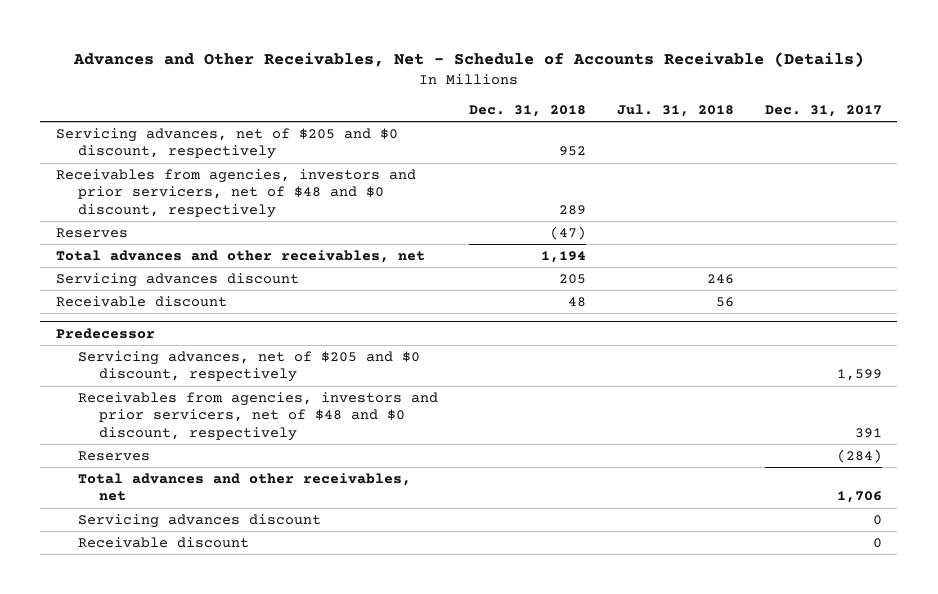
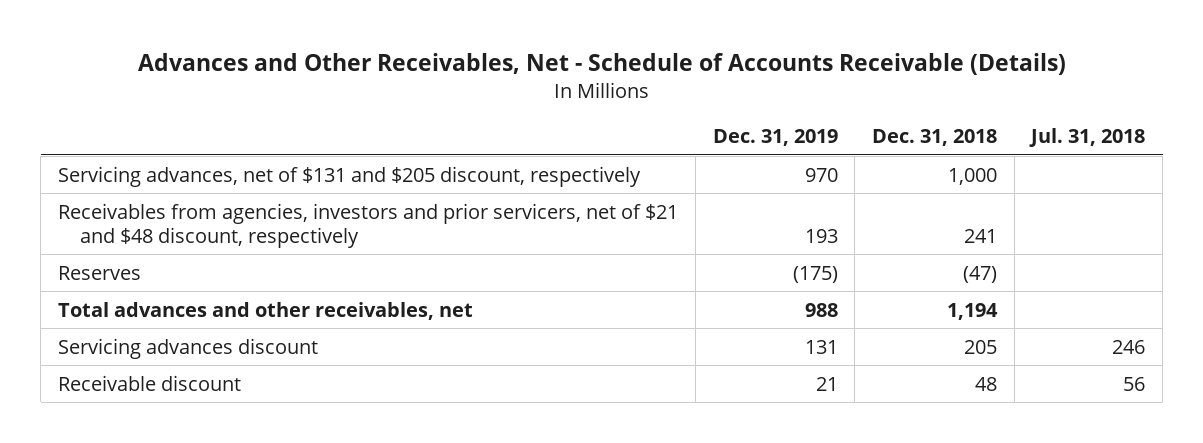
- | Dec. 31, 2018 | Jul. 31, 2018 | Dec. 31, 2017
+ | Dec. 31, 2019 | Dec. 31, 2018 | Jul. 31, 2018
- Servicing advances, net of $205 and $0 discount, respectively | 952 | |
- Receivables from agencies, investors and prior servicers, net of $48 and $0 discount, respectively | 289 | |
+ Servicing advances, net of $131 and $205 discount, respectively | 970 | 1,000 |
+ Receivables from agencies, investors and prior servicers, net of $21 and $48 discount, respectively | 193 | 241 |
- Predecessor
- Servicing advances, net of $205 and $0 discount, respectively | | | 1,599
- Receivables from agencies, investors and prior servicers, net of $48 and $0 discount, respectively | | | 391
- Reserves | | | (284)
- Total advances and other receivables, net | | | 1,706
- Servicing advances discount | | | 0
- Receivable discount | | | 0

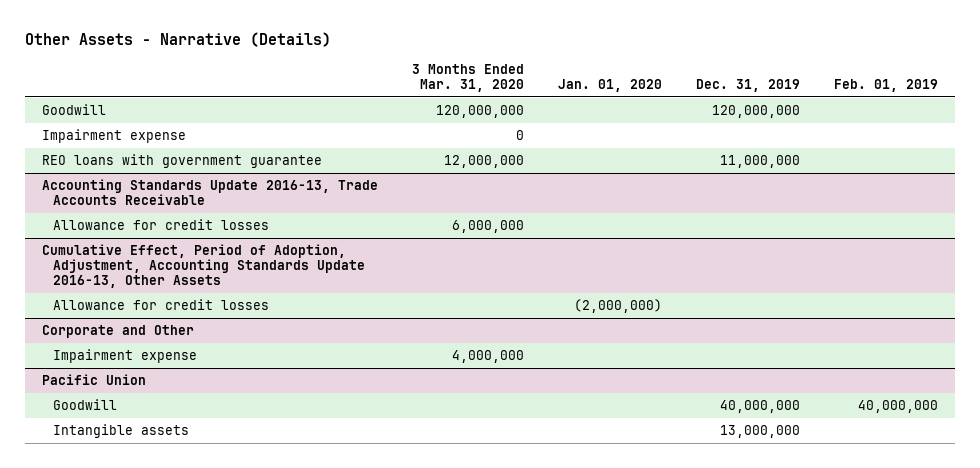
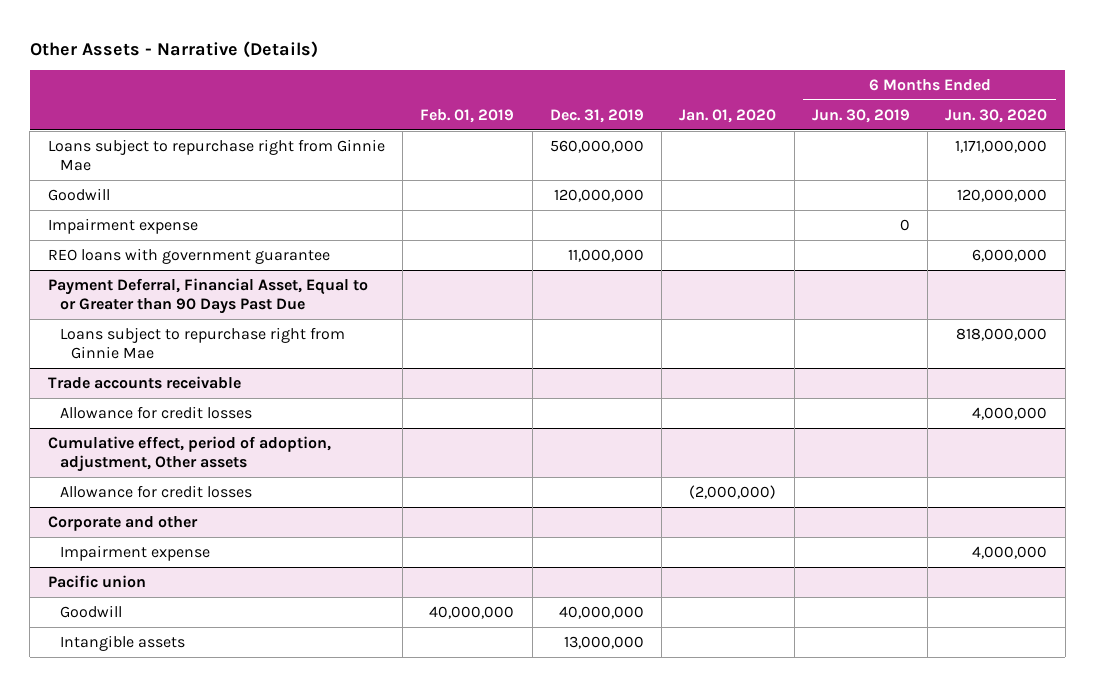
- | 3 Months Ended Mar. 31, 2020 | Jan. 01, 2020 | Dec. 31, 2019 | Feb. 01, 2019
+ | Feb. 01, 2019 | Dec. 31, 2019 | Jan. 01, 2020 | 6 Months Ended Jun. 30, 2019 | 6 Months Ended Jun. 30, 2020
+ Loans subject to repurchase right from Ginnie Mae | | 560,000,000 | | | 1,171,000,000
- Accounting Standards Update 2016-13, Trade Accounts Receivable
+ Payment Deferral, Financial Asset, Equal to or Greater than 90 Days Past Due
+ Loans subject to repurchase right from Ginnie Mae | | | | | 818,000,000
+ Trade accounts receivable
- Cumulative Effect, Period of Adoption, Adjustment, Accounting Standards Update 2016-13, Other Assets
+ Cumulative effect, period of adoption, adjustment, Other assets
- Corporate and Other
+ Corporate and other
- Pacific Union
+ Pacific union

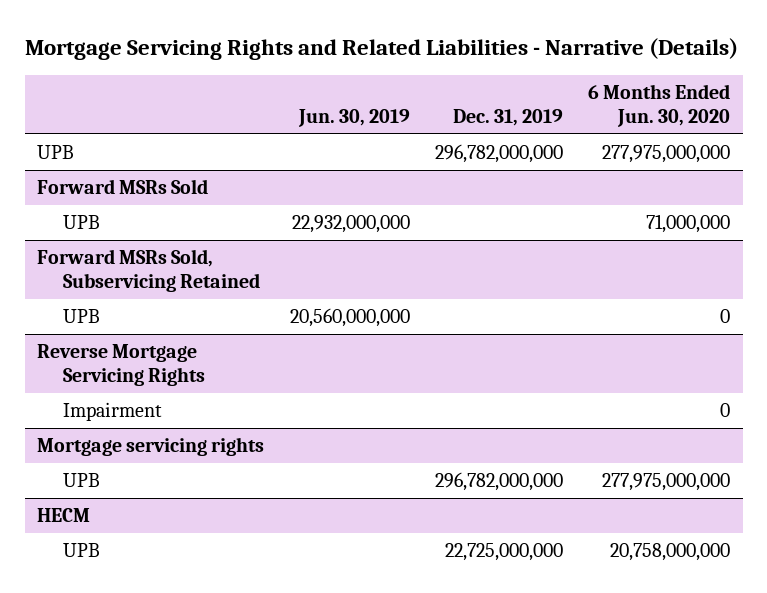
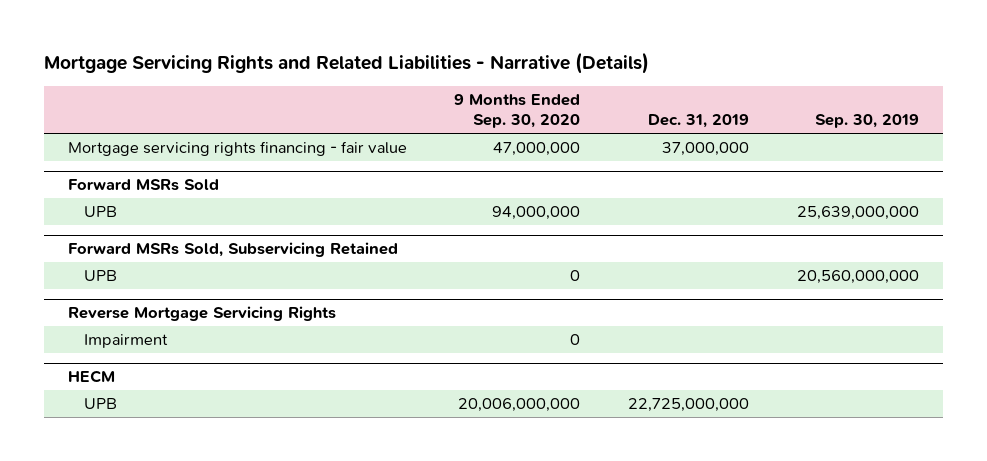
- | Jun. 30, 2019 | Dec. 31, 2019 | 6 Months Ended Jun. 30, 2020
+ | 9 Months Ended Sep. 30, 2020 | Dec. 31, 2019 | Sep. 30, 2019
- UPB | | 296,782,000,000 | 277,975,000,000
+ Mortgage servicing rights financing - fair value | 47,000,000 | 37,000,000 |
- Mortgage servicing rights
- UPB | | 296,782,000,000 | 277,975,000,000

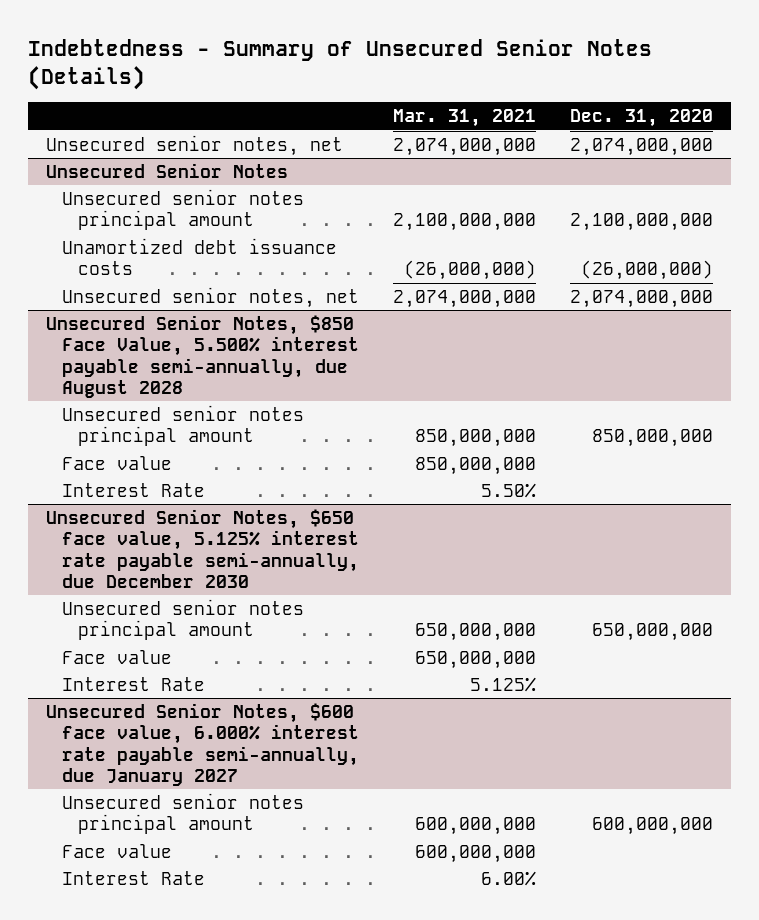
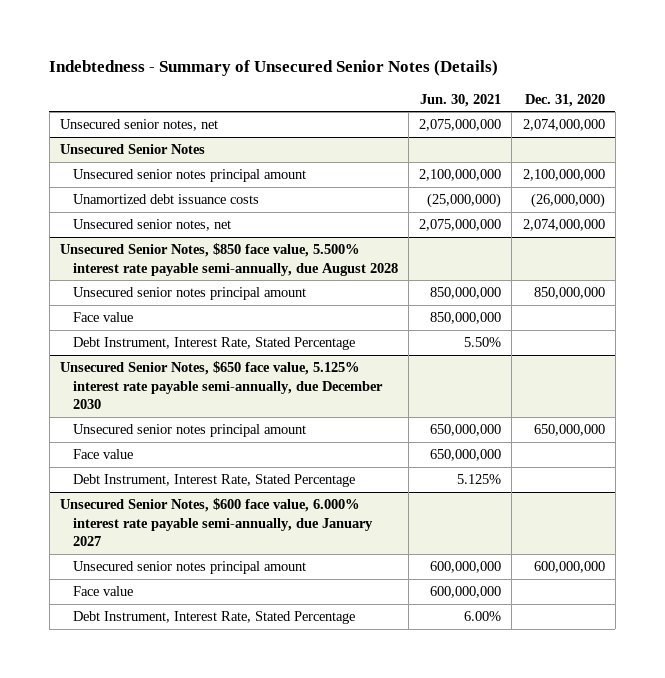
- | Mar. 31, 2021 | Dec. 31, 2020
+ | Jun. 30, 2021 | Dec. 31, 2020
- Unsecured Senior Notes, $850 Face Value, 5.500% interest payable semi-annually, due August 2028
+ Unsecured Senior Notes, $850 face value, 5.500% interest rate payable semi-annually, due August 2028
- Interest Rate | 5.50% |
+ Debt Instrument, Interest Rate, Stated Percentage | 5.50% |
@ Unsecured Senior Notes, $650 face value, 5.125% interest rate payable semi-annually, due December 2030
- Interest Rate | 5.125% |
+ Debt Instrument, Interest Rate, Stated Percentage | 5.125% |
@ Unsecured Senior Notes, $600 face value, 6.000% interest rate payable semi-annually, due January 2027
- Interest Rate | 6.00% |
+ Debt Instrument, Interest Rate, Stated Percentage | 6.00% |

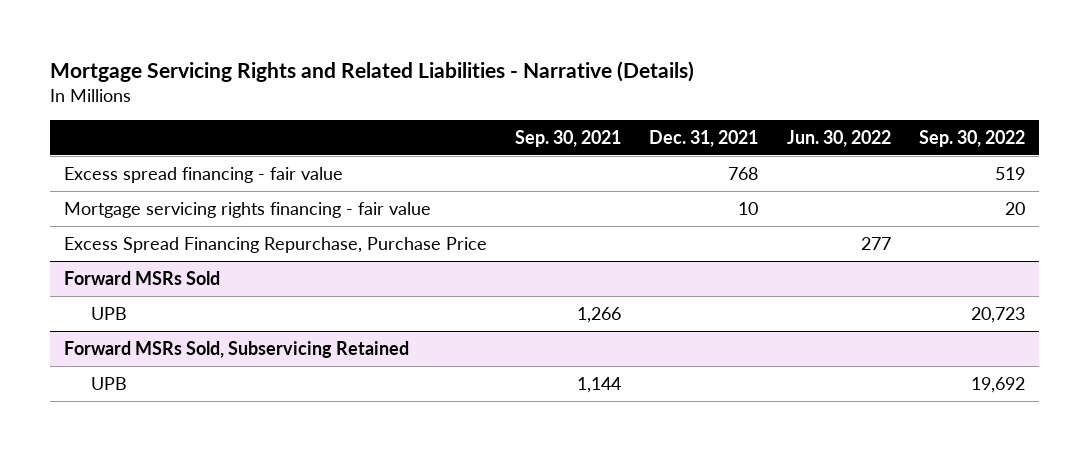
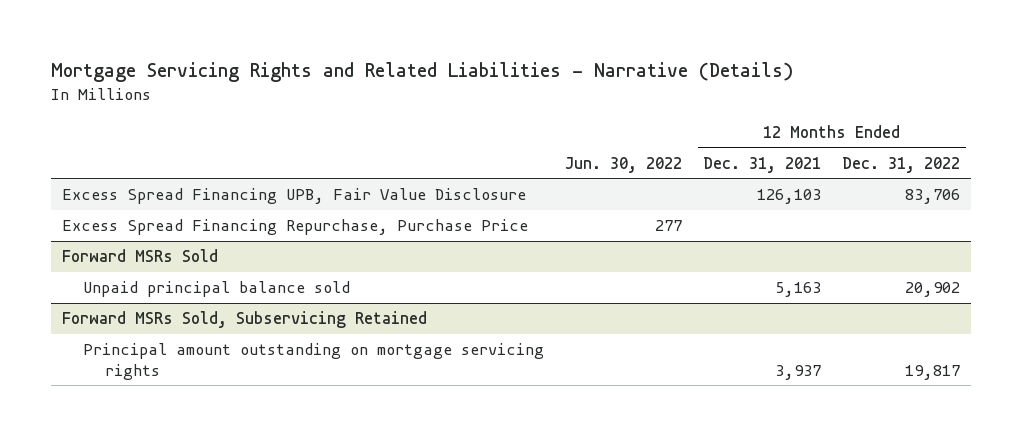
- | Sep. 30, 2021 | Dec. 31, 2021 | Jun. 30, 2022 | Sep. 30, 2022
+ | Jun. 30, 2022 | 12 Months Ended Dec. 31, 2021 | 12 Months Ended Dec. 31, 2022
- Excess spread financing - fair value | | 768 | | 519
- Mortgage servicing rights financing - fair value | | 10 | | 20
+ Excess Spread Financing UPB, Fair Value Disclosure | | 126,103 | 83,706
@ Forward MSRs Sold
- UPB | 1,266 | | | 20,723
+ Unpaid principal balance sold | | 5,163 | 20,902
@ Forward MSRs Sold, Subservicing Retained
- UPB | 1,144 | | | 19,692
+ Principal amount outstanding on mortgage servicing rights | | 3,937 | 19,817

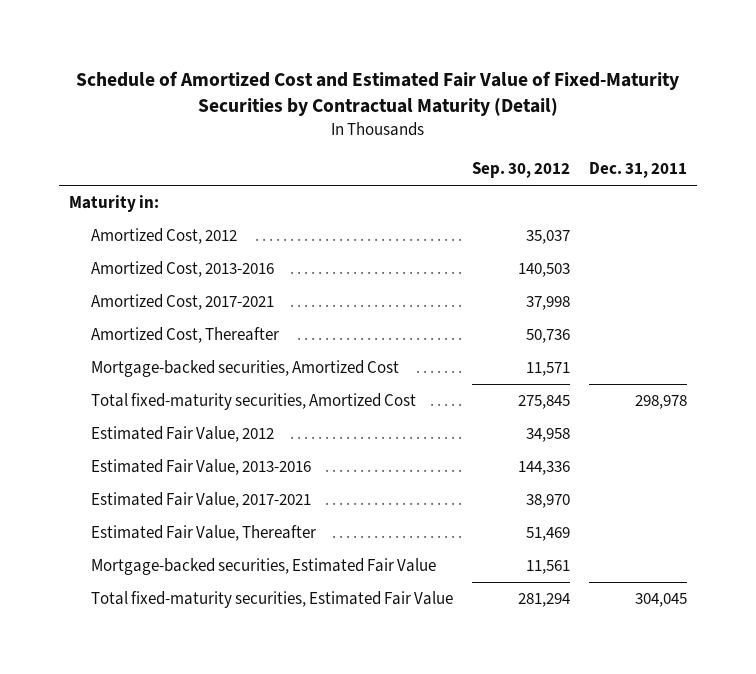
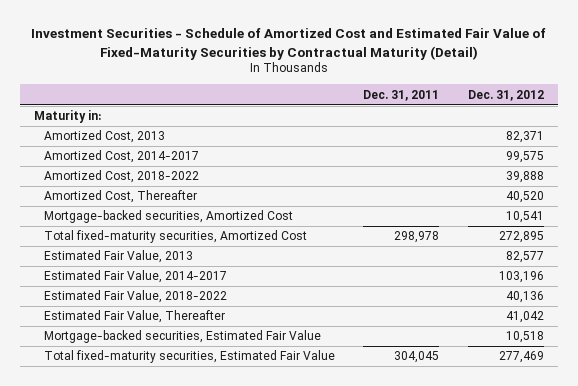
- Schedule of Amortized Cost and Estimated Fair Value of Fixed-Maturity Securities by Contractual Maturity (Detail)
+ Investment Securities - Schedule of Amortized Cost and Estimated Fair Value of Fixed-Maturity Securities by Contractual Maturity (Detail)
- | Sep. 30, 2012 | Dec. 31, 2011
+ | Dec. 31, 2011 | Dec. 31, 2012
- Amortized Cost, 2012 | 35,037 |
- Amortized Cost, 2013-2016 | 140,503 |
- Amortized Cost, 2017-2021 | 37,998 |
+ Amortized Cost, 2013 | | 82,371
+ Amortized Cost, 2014-2017 | | 99,575
+ Amortized Cost, 2018-2022 | | 39,888
- Estimated Fair Value, 2012 | 34,958 |
- Estimated Fair Value, 2013-2016 | 144,336 |
- Estimated Fair Value, 2017-2021 | 38,970 |
+ Estimated Fair Value, 2013 | | 82,577
+ Estimated Fair Value, 2014-2017 | | 103,196
+ Estimated Fair Value, 2018-2022 | | 40,136

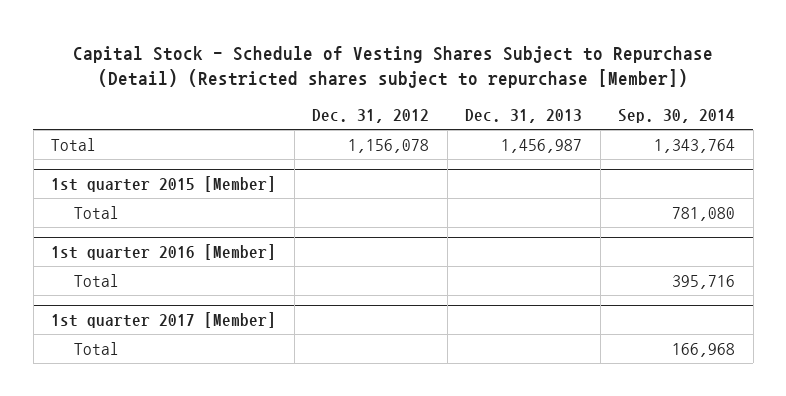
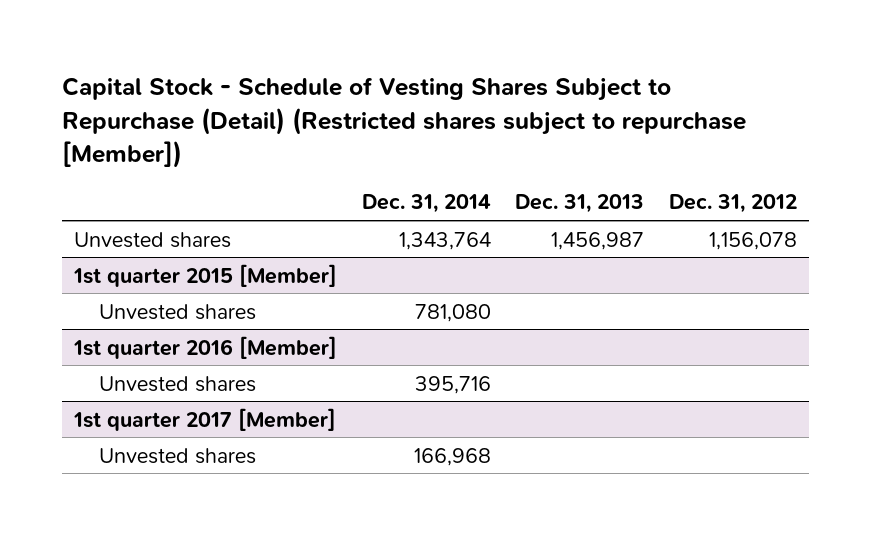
- | Dec. 31, 2012 | Dec. 31, 2013 | Sep. 30, 2014
+ | Dec. 31, 2014 | Dec. 31, 2013 | Dec. 31, 2012
- Total | 1,156,078 | 1,456,987 | 1,343,764
+ Unvested shares | 1,343,764 | 1,456,987 | 1,156,078
@ 1st quarter 2015 [Member]
- Total | | | 781,080
+ Unvested shares | 781,080 | |
@ 1st quarter 2016 [Member]
- Total | | | 395,716
+ Unvested shares | 395,716 | |
@ 1st quarter 2017 [Member]
- Total | | | 166,968
+ Unvested shares | 166,968 | |

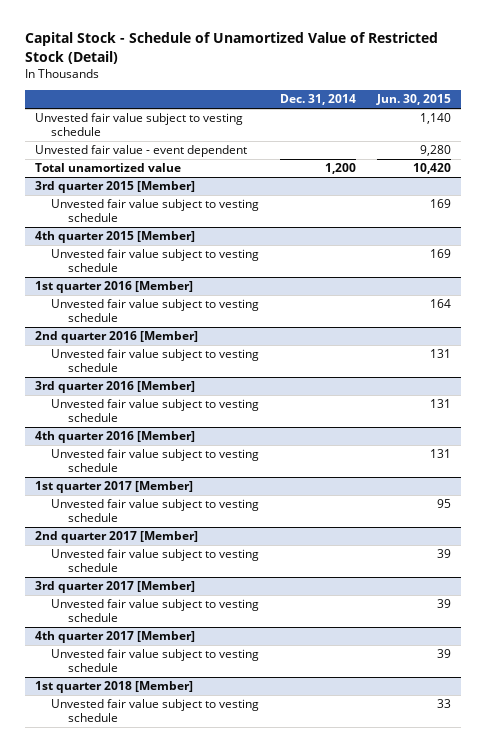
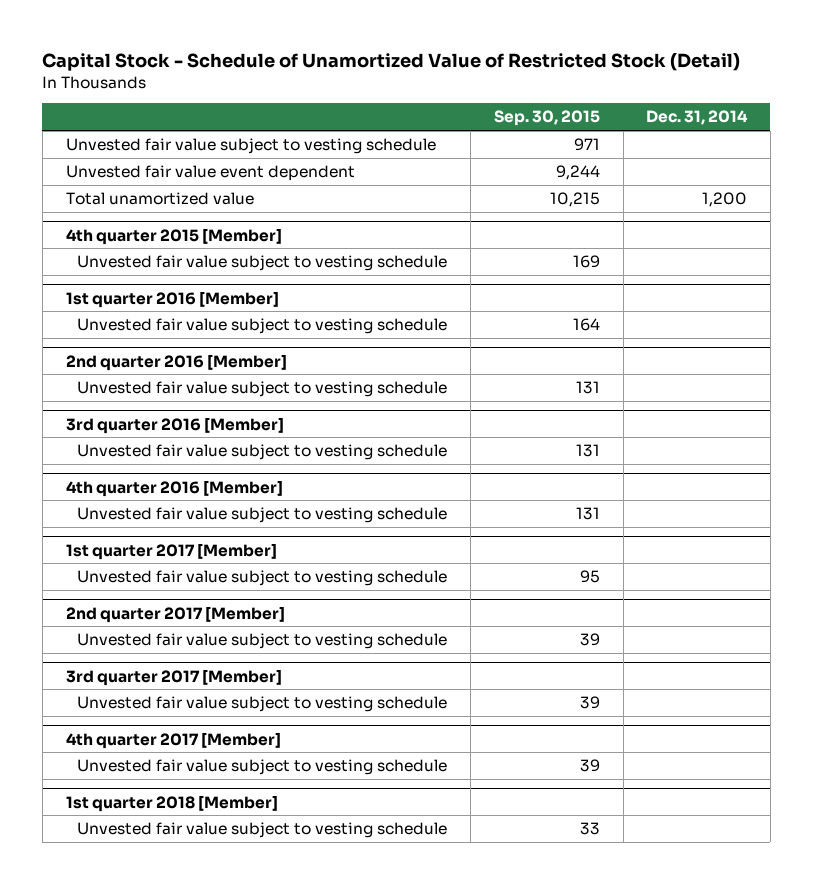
- | Dec. 31, 2014 | Jun. 30, 2015
+ | Sep. 30, 2015 | Dec. 31, 2014
- Unvested fair value - event dependent | | 9,280
+ Unvested fair value event dependent | 9,244 |
- 3rd quarter 2015 [Member]
- Unvested fair value subject to vesting schedule | | 169

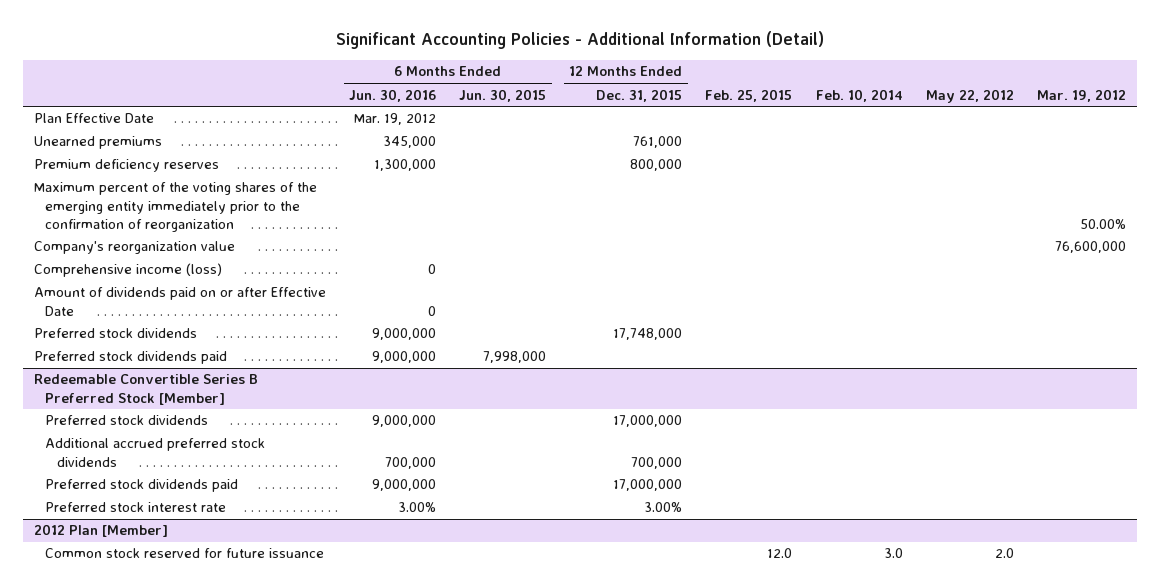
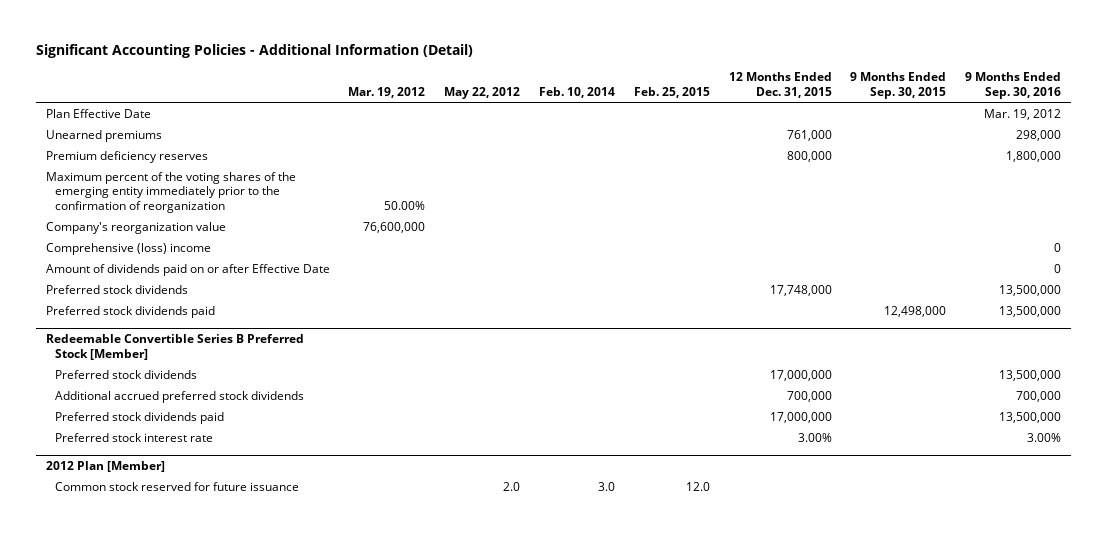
- | 6 Months Ended Jun. 30, 2016 | 6 Months Ended Jun. 30, 2015 | 12 Months Ended Dec. 31, 2015 | Feb. 25, 2015 | Feb. 10, 2014 | May 22, 2012 | Mar. 19, 2012
+ | Mar. 19, 2012 | May 22, 2012 | Feb. 10, 2014 | Feb. 25, 2015 | 12 Months Ended Dec. 31, 2015 | 9 Months Ended Sep. 30, 2015 | 9 Months Ended Sep. 30, 2016
- Comprehensive income (loss) | 0 | | | | | |
+ Comprehensive (loss) income | | | | | | | 0

